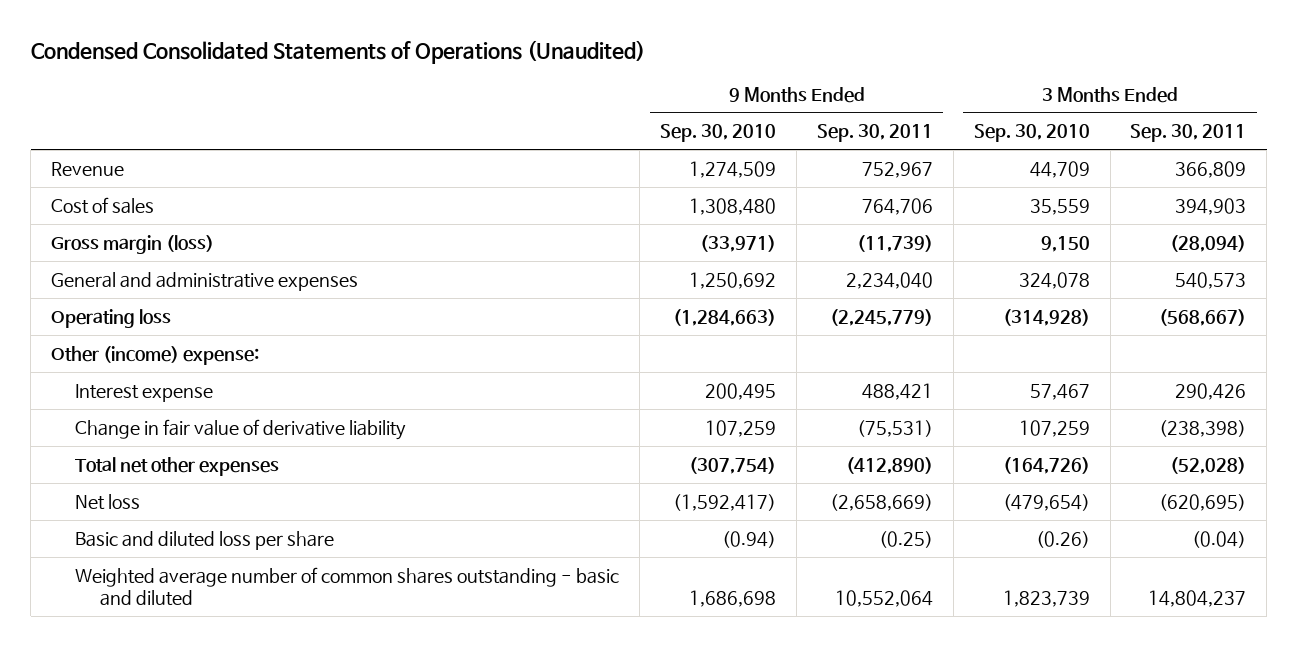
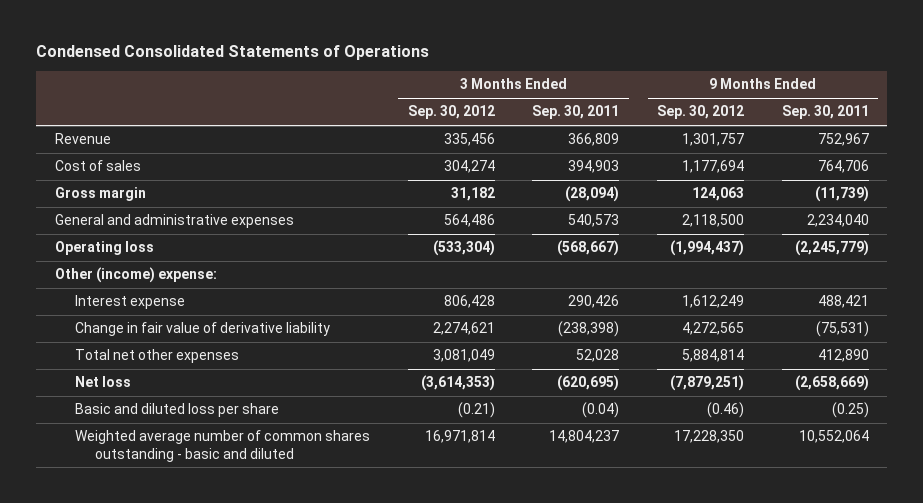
- Condensed Consolidated Statements of Operations (Unaudited)
+ Condensed Consolidated Statements of Operations
- | 9 Months Ended Sep. 30, 2010 | 9 Months Ended Sep. 30, 2011 | 3 Months Ended Sep. 30, 2010 | 3 Months Ended Sep. 30, 2011
+ | 3 Months Ended Sep. 30, 2012 | 3 Months Ended Sep. 30, 2011 | 9 Months Ended Sep. 30, 2012 | 9 Months Ended Sep. 30, 2011
- Gross margin (loss) | (33,971) | (11,739) | 9,150 | (28,094)
+ Gross margin | 31,182 | (28,094) | 124,063 | (11,739)
- Total net other expenses | (307,754) | (412,890) | (164,726) | (52,028)
+ Total net other expenses | 3,081,049 | 52,028 | 5,884,814 | 412,890

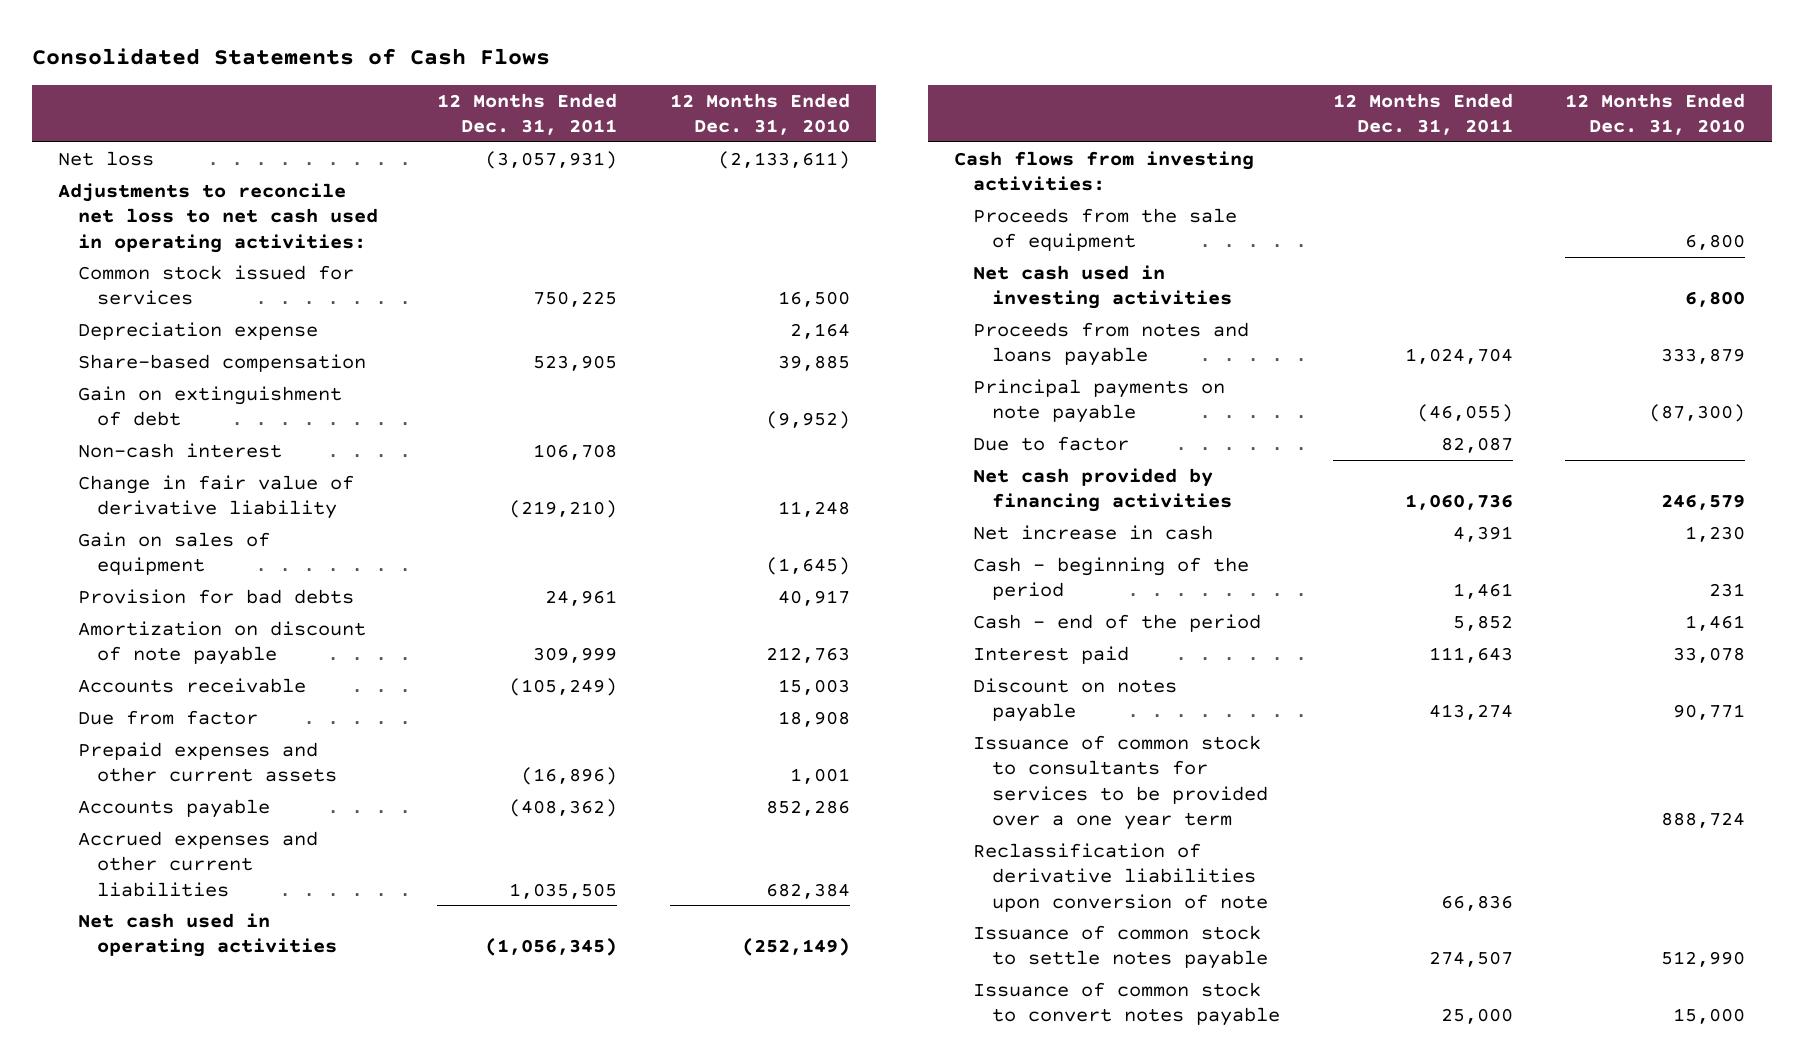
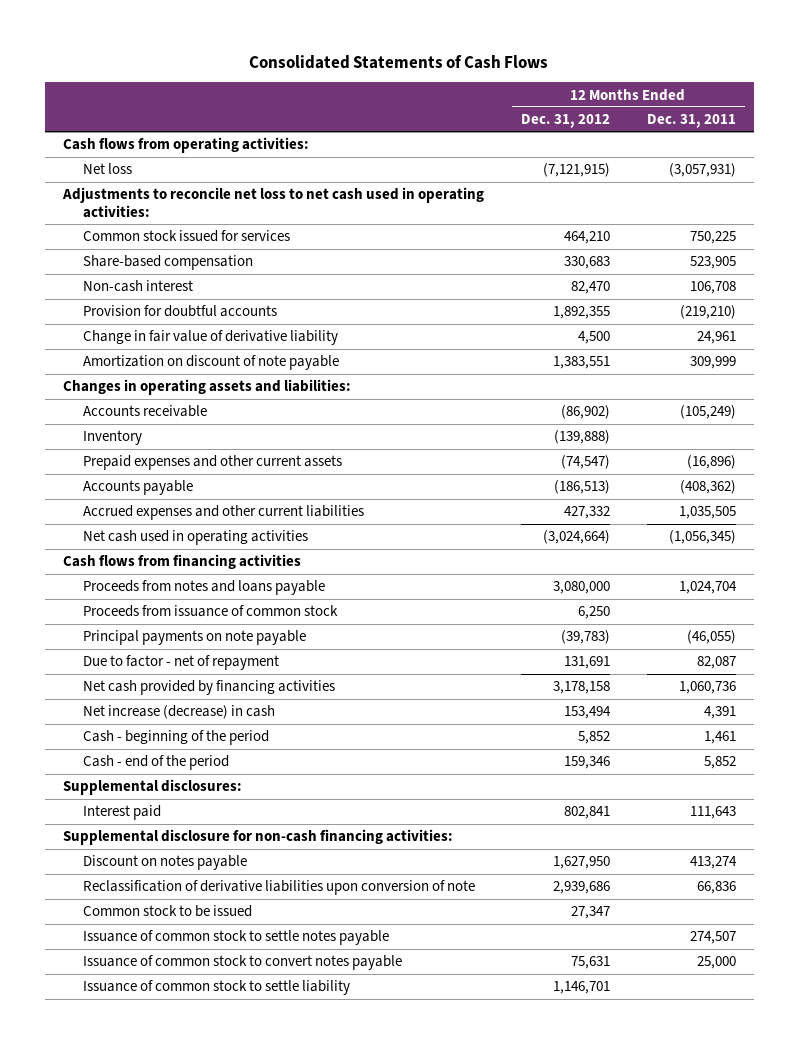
- | 12 Months Ended Dec. 31, 2011 | 12 Months Ended Dec. 31, 2010
+ | 12 Months Ended Dec. 31, 2012 | 12 Months Ended Dec. 31, 2011
+ Cash flows from operating activities:
- Depreciation expense | | 2,164
- Gain on extinguishment of debt | | (9,952)
- Change in fair value of derivative liability | (219,210) | 11,248
- Gain on sales of equipment | | (1,645)
- Provision for bad debts | 24,961 | 40,917
+ Provision for doubtful accounts | 1,892,355 | (219,210)
+ Change in fair value of derivative liability | 4,500 | 24,961
+ Changes in operating assets and liabilities:
- Due from factor | | 18,908
+ Inventory | (139,888) |
- Cash flows from investing activities:
- Proceeds from the sale of equipment | | 6,800
- Net cash used in investing activities | | 6,800
+ Cash flows from financing activities
+ Proceeds from issuance of common stock | 6,250 |
- Due to factor | 82,087 |
+ Due to factor - net of repayment | 131,691 | 82,087
- Net increase in cash | 4,391 | 1,230
+ Net increase (decrease) in cash | 153,494 | 4,391
+ Supplemental disclosures:
+ Supplemental disclosure for non-cash financing activities:
- Issuance of common stock to consultants for services to be provided over a one year term | | 888,724
+ Common stock to be issued | 27,347 |
+ Issuance of common stock to settle liability | 1,146,701 |

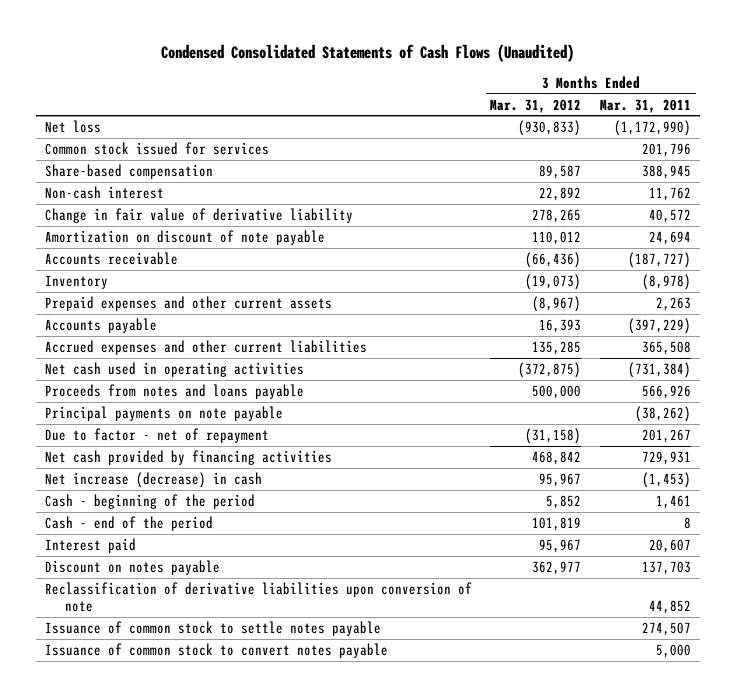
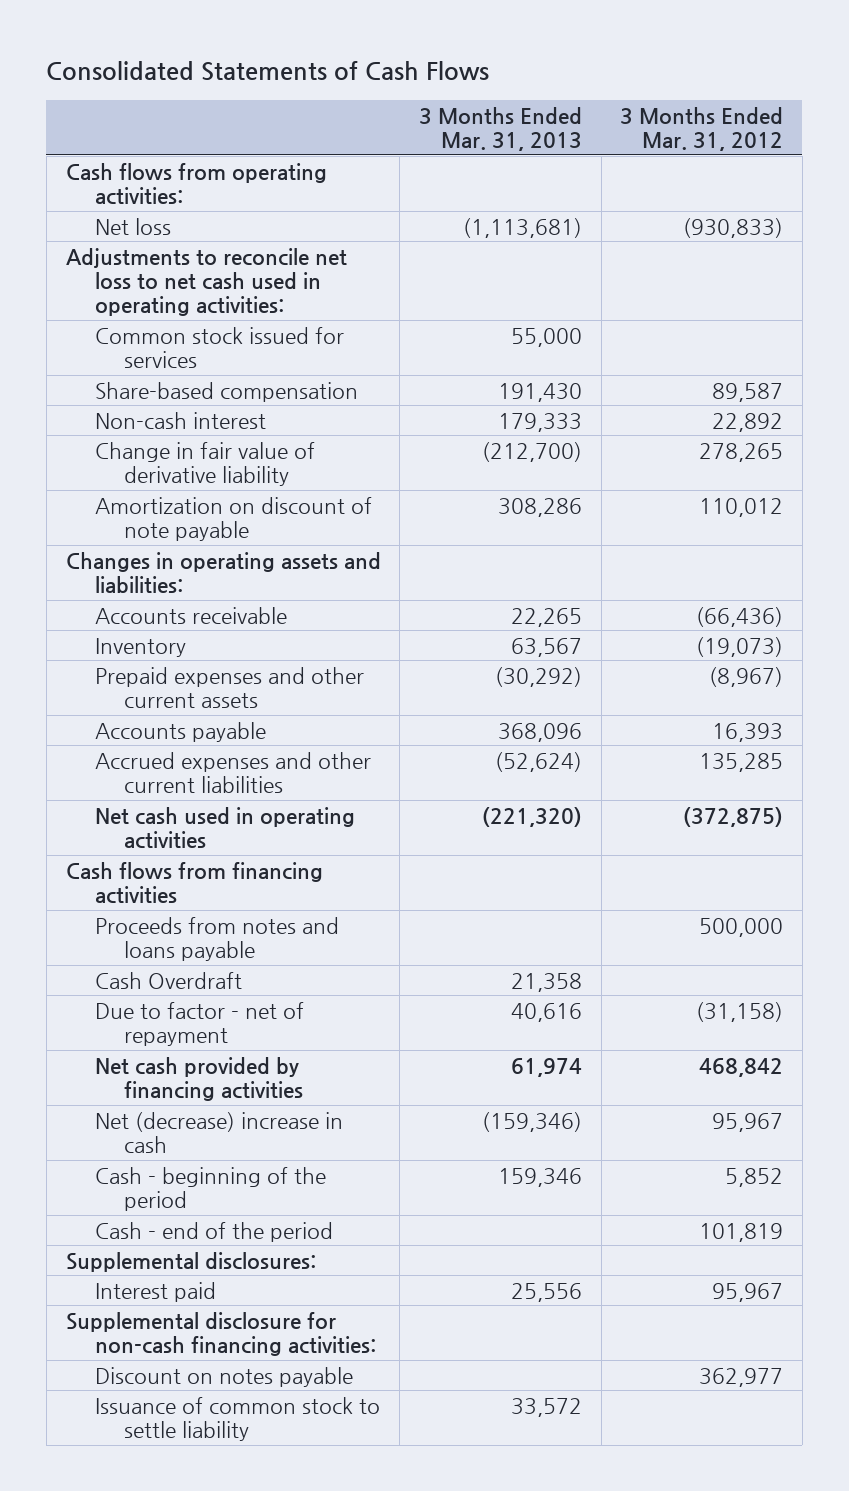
- Condensed Consolidated Statements of Cash Flows (Unaudited)
+ Consolidated Statements of Cash Flows
- | 3 Months Ended Mar. 31, 2012 | 3 Months Ended Mar. 31, 2011
+ | 3 Months Ended Mar. 31, 2013 | 3 Months Ended Mar. 31, 2012
+ Cash flows from operating activities:
+ Adjustments to reconcile net loss to net cash used in operating activities:
+ Changes in operating assets and liabilities:
+ Cash flows from financing activities
- Principal payments on note payable | | (38,262)
+ Cash Overdraft | 21,358 |
- Net increase (decrease) in cash | 95,967 | (1,453)
+ Net (decrease) increase in cash | (159,346) | 95,967
+ Supplemental disclosures:
+ Supplemental disclosure for non-cash financing activities:
- Reclassification of derivative liabilities upon conversion of note | | 44,852
- Issuance of common stock to settle notes payable | | 274,507
- Issuance of common stock to convert notes payable | | 5,000
+ Issuance of common stock to settle liability | 33,572 |

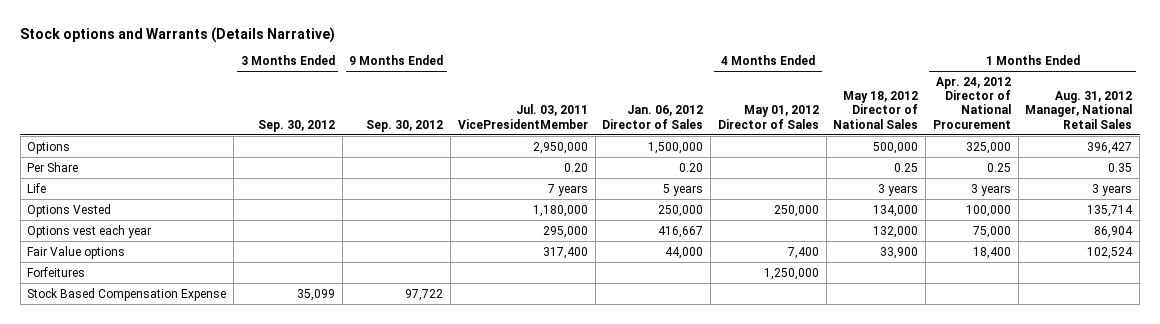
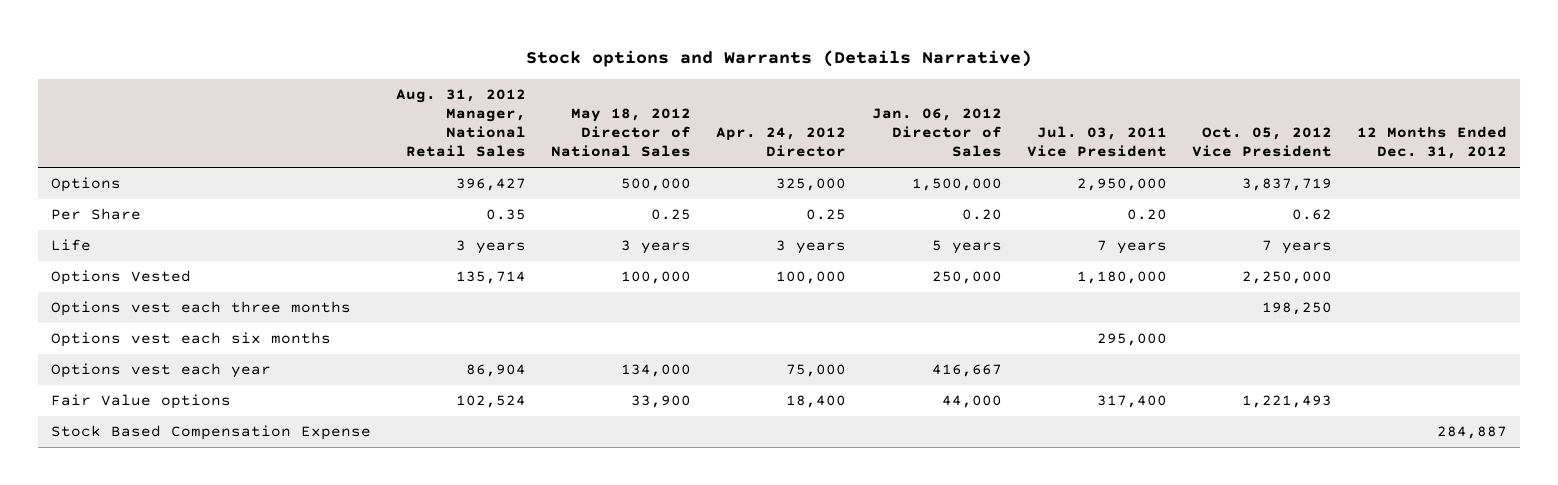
- | 3 Months Ended Sep. 30, 2012 | 9 Months Ended Sep. 30, 2012 | Jul. 03, 2011 VicePresidentMember | Jan. 06, 2012 Director of Sales | 4 Months Ended May 01, 2012 Director of Sales | May 18, 2012 Director of National Sales | 1 Months Ended Apr. 24, 2012 Director of National Procurement | 1 Months Ended Aug. 31, 2012 Manager, National Retail Sales
+ | Aug. 31, 2012 Manager, National Retail Sales | May 18, 2012 Director of National Sales | Apr. 24, 2012 Director | Jan. 06, 2012 Director of Sales | Jul. 03, 2011 Vice President | Oct. 05, 2012 Vice President | 12 Months Ended Dec. 31, 2012
- Options Vested | | | 1,180,000 | 250,000 | 250,000 | 134,000 | 100,000 | 135,714
- Options vest each year | | | 295,000 | 416,667 | | 132,000 | 75,000 | 86,904
+ Options Vested | 135,714 | 100,000 | 100,000 | 250,000 | 1,180,000 | 2,250,000 |
+ Options vest each three months | | | | | | 198,250 |
+ Options vest each six months | | | | | 295,000 | |
+ Options vest each year | 86,904 | 134,000 | 75,000 | 416,667 | | |
- Forfeitures | | | | | 1,250,000 | | |

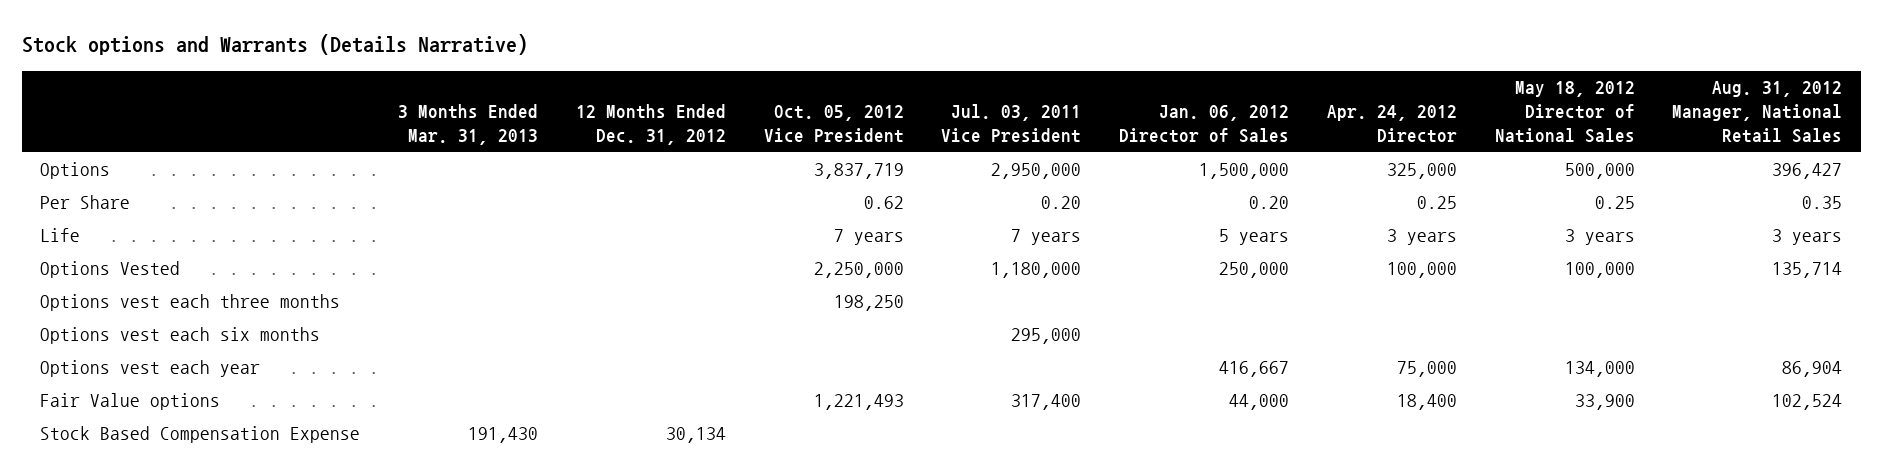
- | Aug. 31, 2012 Manager, National Retail Sales | May 18, 2012 Director of National Sales | Apr. 24, 2012 Director | Jan. 06, 2012 Director of Sales | Jul. 03, 2011 Vice President | Oct. 05, 2012 Vice President | 12 Months Ended Dec. 31, 2012
+ | 3 Months Ended Mar. 31, 2013 | 12 Months Ended Dec. 31, 2012 | Oct. 05, 2012 Vice President | Jul. 03, 2011 Vice President | Jan. 06, 2012 Director of Sales | Apr. 24, 2012 Director | May 18, 2012 Director of National Sales | Aug. 31, 2012 Manager, National Retail Sales
- Stock Based Compensation Expense | | | | | | | 284,887
+ Stock Based Compensation Expense | 191,430 | 30,134 | | | | | |

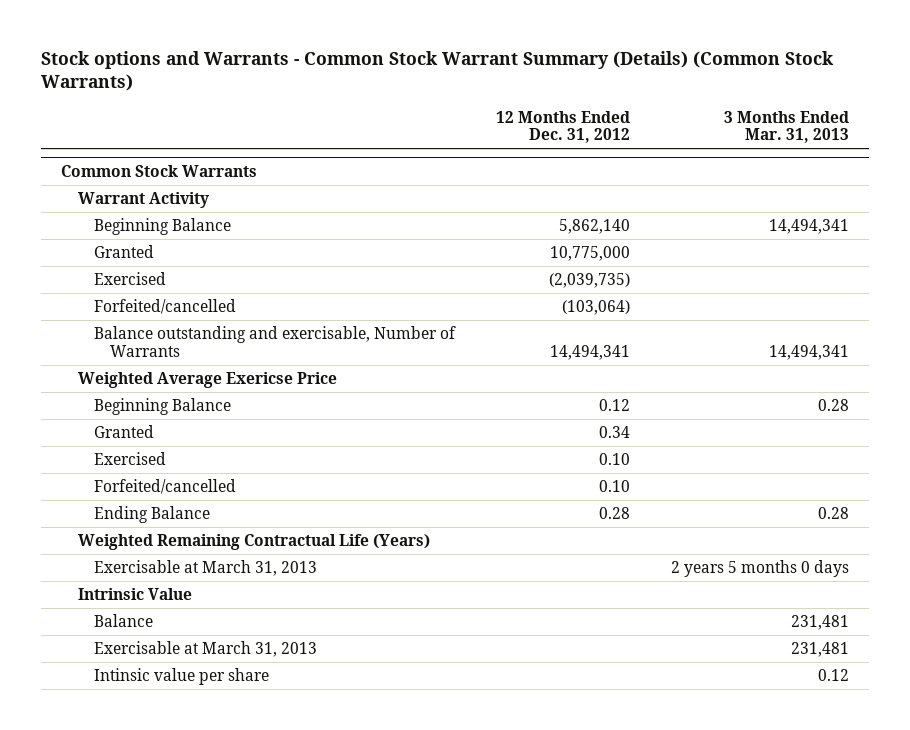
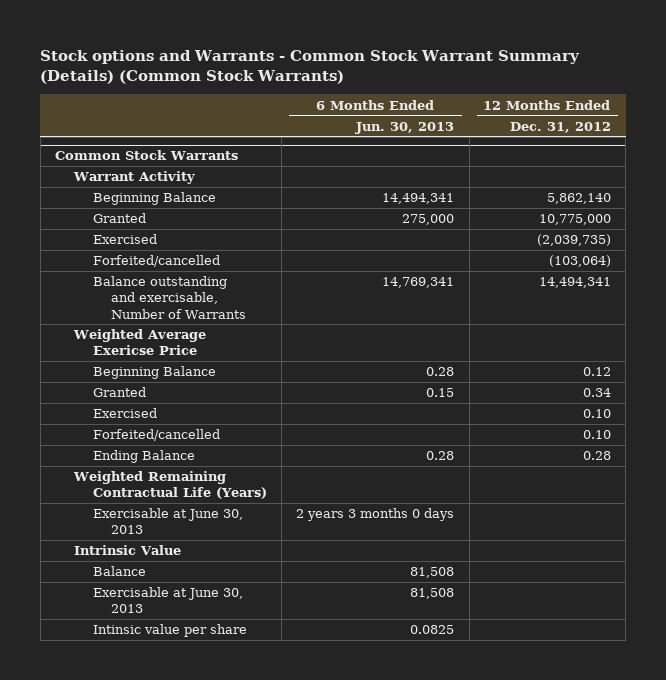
- | 12 Months Ended Dec. 31, 2012 | 3 Months Ended Mar. 31, 2013
+ | 6 Months Ended Jun. 30, 2013 | 12 Months Ended Dec. 31, 2012
@ Common Stock Warrants
- Exercisable at March 31, 2013 | | 2 years 5 months 0 days
+ Exercisable at June 30, 2013 | 2 years 3 months 0 days |
- Exercisable at March 31, 2013 | | 231,481
+ Exercisable at June 30, 2013 | 81,508 |

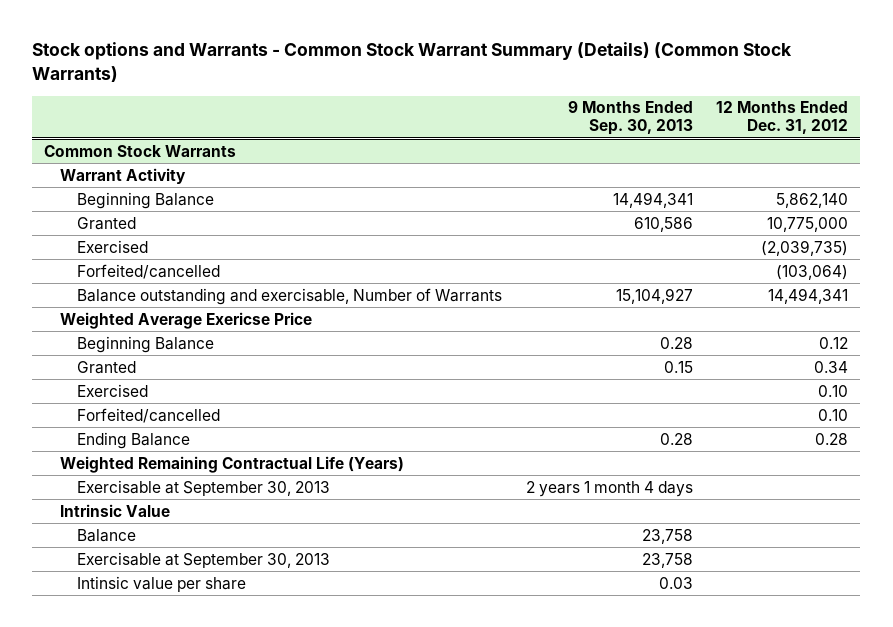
- | 6 Months Ended Jun. 30, 2013 | 12 Months Ended Dec. 31, 2012
+ | 9 Months Ended Sep. 30, 2013 | 12 Months Ended Dec. 31, 2012
@ Common Stock Warrants
- Exercisable at June 30, 2013 | 2 years 3 months 0 days |
+ Exercisable at September 30, 2013 | 2 years 1 month 4 days |
- Exercisable at June 30, 2013 | 81,508 |
+ Exercisable at September 30, 2013 | 23,758 |

